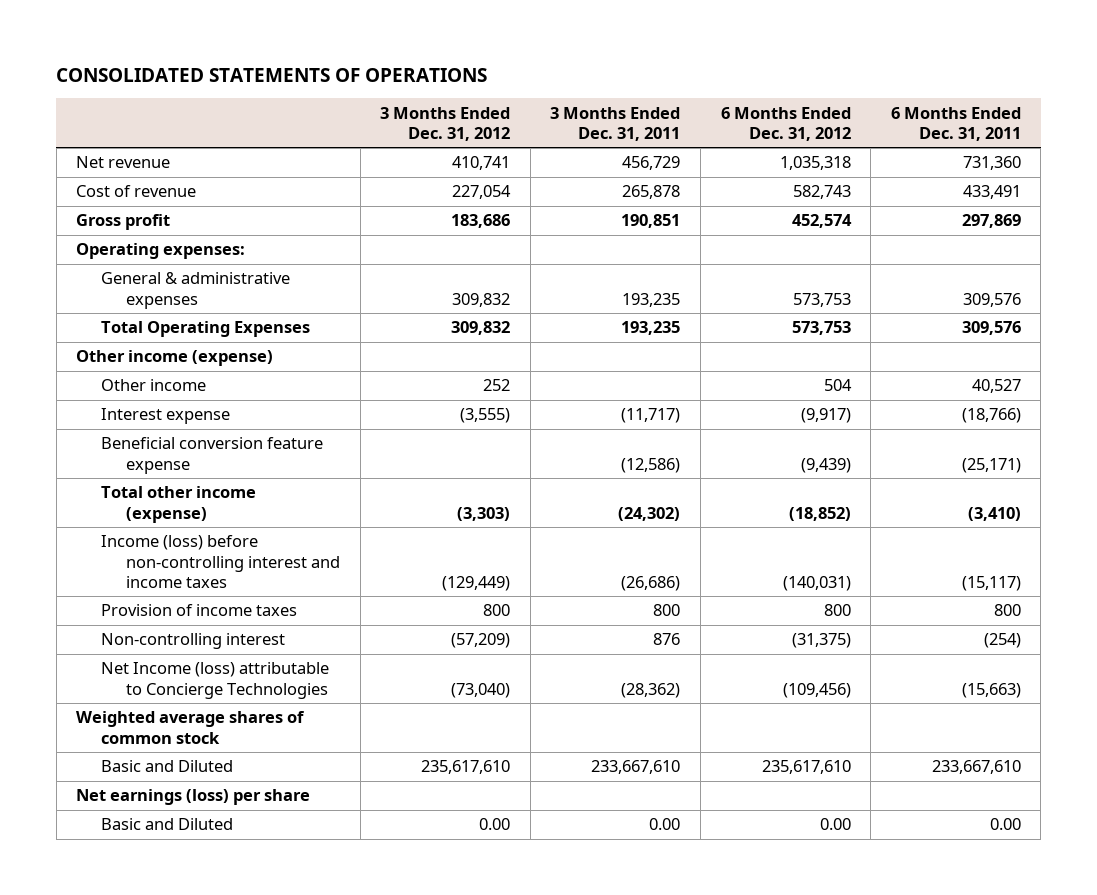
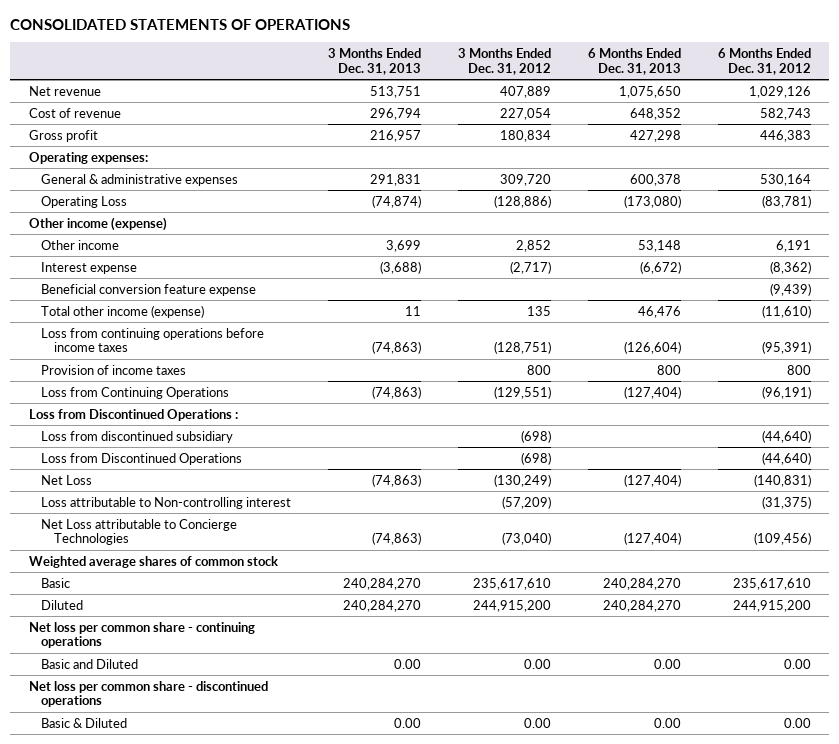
- | 3 Months Ended Dec. 31, 2012 | 3 Months Ended Dec. 31, 2011 | 6 Months Ended Dec. 31, 2012 | 6 Months Ended Dec. 31, 2011
+ | 3 Months Ended Dec. 31, 2013 | 3 Months Ended Dec. 31, 2012 | 6 Months Ended Dec. 31, 2013 | 6 Months Ended Dec. 31, 2012
- Net revenue | 410,741 | 456,729 | 1,035,318 | 731,360
+ Net revenue | 513,751 | 407,889 | 1,075,650 | 1,029,126
- Gross profit | 183,686 | 190,851 | 452,574 | 297,869
+ Gross profit | 216,957 | 180,834 | 427,298 | 446,383
- General & administrative expenses | 309,832 | 193,235 | 573,753 | 309,576
- Total Operating Expenses | 309,832 | 193,235 | 573,753 | 309,576
+ General & administrative expenses | 291,831 | 309,720 | 600,378 | 530,164
+ Operating Loss | (74,874) | (128,886) | (173,080) | (83,781)
- Other income | 252 | | 504 | 40,527
- Interest expense | (3,555) | (11,717) | (9,917) | (18,766)
+ Other income | 3,699 | 2,852 | 53,148 | 6,191
+ Interest expense | (3,688) | (2,717) | (6,672) | (8,362)
- Total other income (expense) | (3,303) | (24,302) | (18,852) | (3,410)
- Income (loss) before non-controlling interest and income taxes | (129,449) | (26,686) | (140,031) | (15,117)
+ Total other income (expense) | 11 | 135 | 46,476 | (11,610)
+ Loss from continuing operations before income taxes | (74,863) | (128,751) | (126,604) | (95,391)
- Non-controlling interest | (57,209) | 876 | (31,375) | (254)
- Net Income (loss) attributable to Concierge Technologies | (73,040) | (28,362) | (109,456) | (15,663)
+ Loss from Continuing Operations | (74,863) | (129,551) | (127,404) | (96,191)
+ Loss from Discontinued Operations :
+ Loss from discontinued subsidiary | | (698) | | (44,640)
+ Loss from Discontinued Operations | | (698) | | (44,640)
+ Net Loss | (74,863) | (130,249) | (127,404) | (140,831)
+ Loss attributable to Non-controlling interest | | (57,209) | | (31,375)
+ Net Loss attributable to Concierge Technologies | (74,863) | (73,040) | (127,404) | (109,456)
- Basic and Diluted | 235,617,610 | 233,667,610 | 235,617,610 | 233,667,610
- Net earnings (loss) per share
+ Basic | 240,284,270 | 235,617,610 | 240,284,270 | 235,617,610
+ Diluted | 240,284,270 | 244,915,200 | 240,284,270 | 244,915,200
+ Net loss per common share - continuing operations
+ Net loss per common share - discontinued operations
+ Basic & Diluted | 0.00 | 0.00 | 0.00 | 0.00

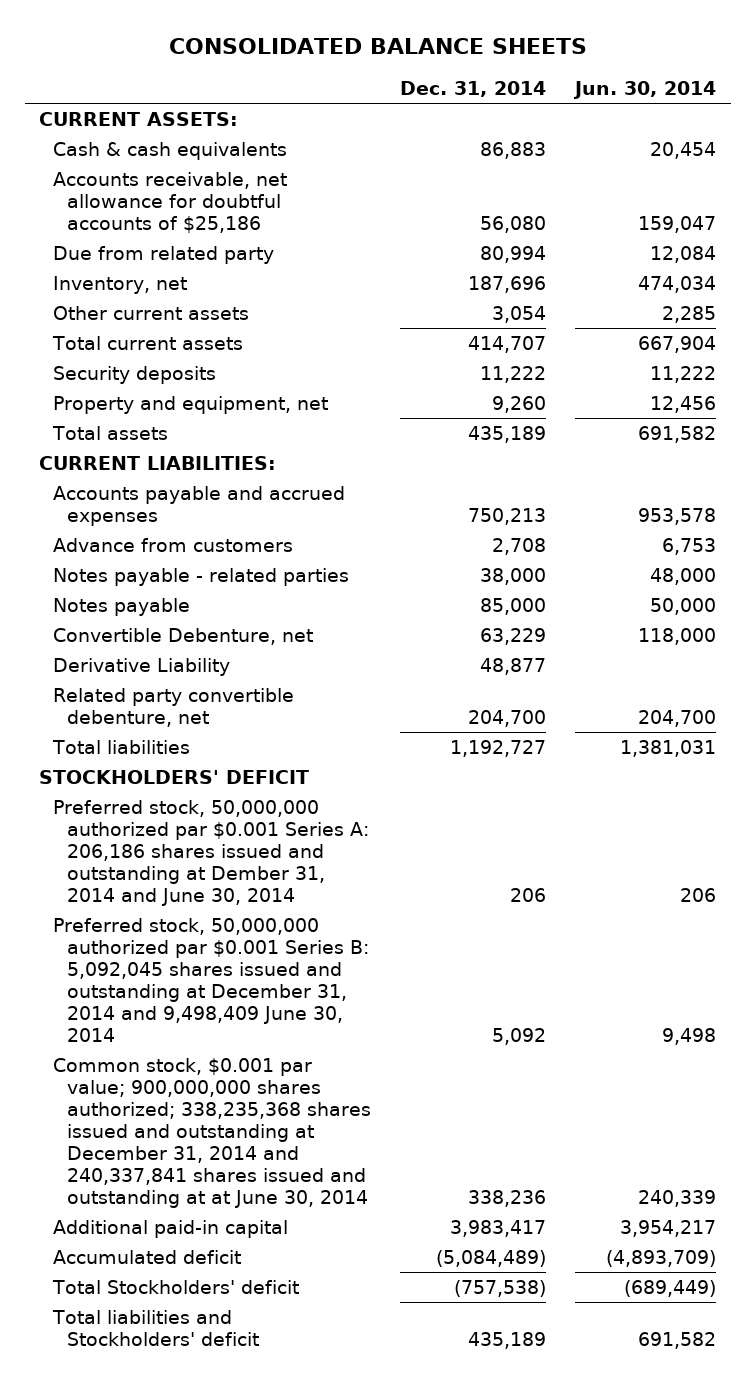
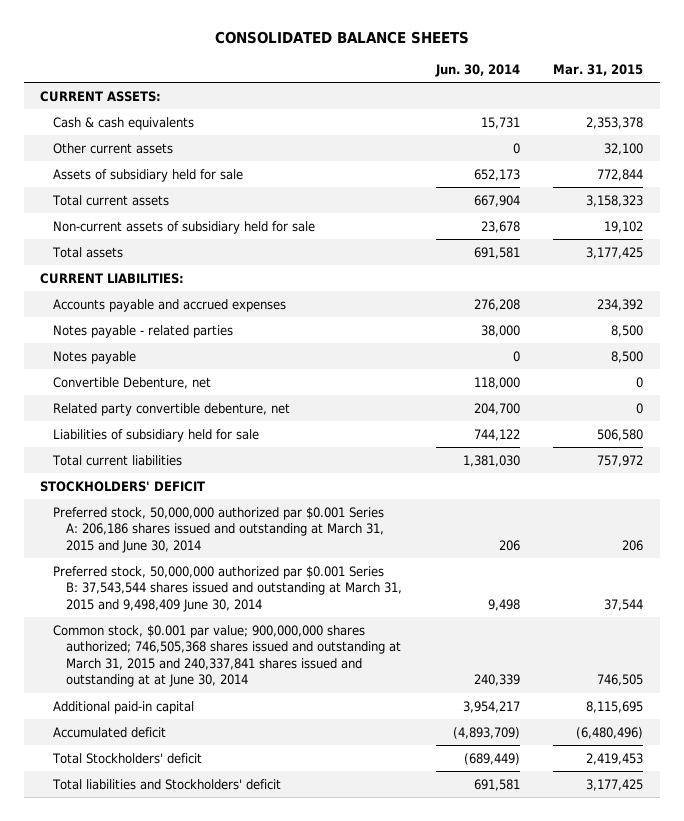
- | Dec. 31, 2014 | Jun. 30, 2014
+ | Jun. 30, 2014 | Mar. 31, 2015
- Cash & cash equivalents | 86,883 | 20,454
- Accounts receivable, net allowance for doubtful accounts of $25,186 | 56,080 | 159,047
- Due from related party | 80,994 | 12,084
- Inventory, net | 187,696 | 474,034
- Other current assets | 3,054 | 2,285
+ Cash & cash equivalents | 15,731 | 2,353,378
+ Other current assets | 0 | 32,100
+ Assets of subsidiary held for sale | 652,173 | 772,844
- Security deposits | 11,222 | 11,222
- Property and equipment, net | 9,260 | 12,456
- Total assets | 435,189 | 691,582
+ Non-current assets of subsidiary held for sale | 23,678 | 19,102
+ Total assets | 691,581 | 3,177,425
- Accounts payable and accrued expenses | 750,213 | 953,578
- Advance from customers | 2,708 | 6,753
- Notes payable - related parties | 38,000 | 48,000
- Notes payable | 85,000 | 50,000
+ Accounts payable and accrued expenses | 276,208 | 234,392
+ Notes payable - related parties | 38,000 | 8,500
+ Notes payable | 0 | 8,500
- Derivative Liability | 48,877 |
- Total liabilities | 1,192,727 | 1,381,031
+ Liabilities of subsidiary held for sale | 744,122 | 506,580
+ Total current liabilities | 1,381,030 | 757,972
- Preferred stock, 50,000,000 authorized par $0.001 Series A: 206,186 shares issued and outstanding at Dember 31, 2014 and June 30, 2014 | 206 | 206
- Preferred stock, 50,000,000 authorized par $0.001 Series B: 5,092,045 shares issued and outstanding at December 31, 2014 and 9,498,409 June 30, 2014 | 5,092 | 9,498
- Common stock, $0.001 par value; 900,000,000 shares authorized; 338,235,368 shares issued and outstanding at December 31, 2014 and 240,337,841 shares issued and outstanding at at June 30, 2014 | 338,236 | 240,339
+ Preferred stock, 50,000,000 authorized par $0.001 Series A: 206,186 shares issued and outstanding at March 31, 2015 and June 30, 2014 | 206 | 206
+ Preferred stock, 50,000,000 authorized par $0.001 Series B: 37,543,544 shares issued and outstanding at March 31, 2015 and 9,498,409 June 30, 2014 | 9,498 | 37,544
+ Common stock, $0.001 par value; 900,000,000 shares authorized; 746,505,368 shares issued and outstanding at March 31, 2015 and 240,337,841 shares issued and outstanding at at June 30, 2014 | 240,339 | 746,505
- Total liabilities and Stockholders' deficit | 435,189 | 691,582
+ Total liabilities and Stockholders' deficit | 691,581 | 3,177,425

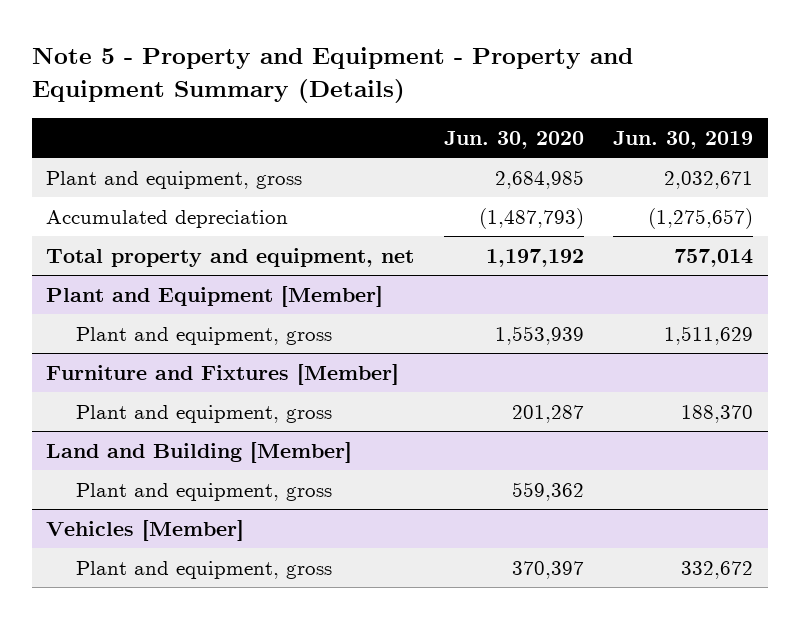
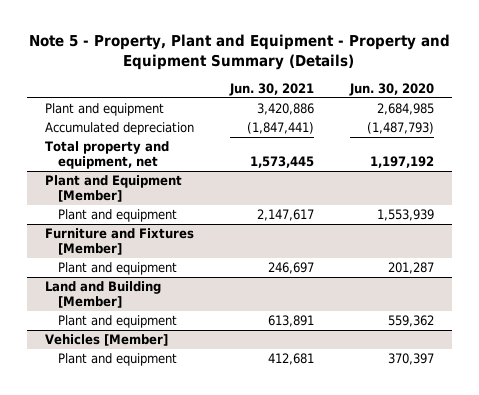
- Note 5 - Property and Equipment - Property and Equipment Summary (Details)
+ Note 5 - Property, Plant and Equipment - Property and Equipment Summary (Details)
- | Jun. 30, 2020 | Jun. 30, 2019
+ | Jun. 30, 2021 | Jun. 30, 2020
- Plant and equipment, gross | 2,684,985 | 2,032,671
+ Plant and equipment | 3,420,886 | 2,684,985
@ Plant and Equipment [Member]
- Plant and equipment, gross | 1,553,939 | 1,511,629
+ Plant and equipment | 2,147,617 | 1,553,939
@ Furniture and Fixtures [Member]
- Plant and equipment, gross | 201,287 | 188,370
+ Plant and equipment | 246,697 | 201,287
@ Land and Building [Member]
- Plant and equipment, gross | 559,362 |
+ Plant and equipment | 613,891 | 559,362
@ Vehicles [Member]
- Plant and equipment, gross | 370,397 | 332,672
+ Plant and equipment | 412,681 | 370,397

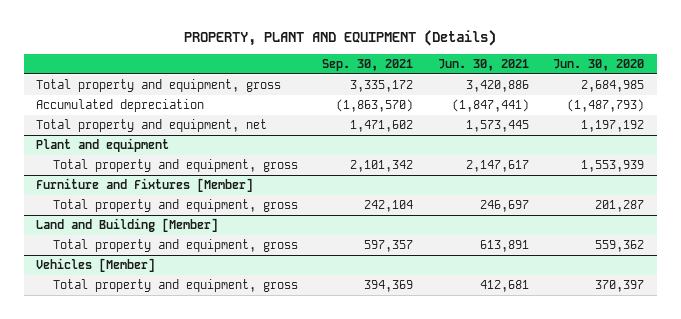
- Note 5 - Property, Plant and Equipment - Property and Equipment Summary (Details)
+ PROPERTY, PLANT AND EQUIPMENT (Details)
- | Jun. 30, 2021 | Jun. 30, 2020
+ | Sep. 30, 2021 | Jun. 30, 2021 | Jun. 30, 2020
- Plant and equipment | 3,420,886 | 2,684,985
+ Total property and equipment, gross | 3,335,172 | 3,420,886 | 2,684,985
- Plant and Equipment [Member]
- Plant and equipment | 2,147,617 | 1,553,939
+ Plant and equipment
+ Total property and equipment, gross | 2,101,342 | 2,147,617 | 1,553,939
@ Furniture and Fixtures [Member]
- Plant and equipment | 246,697 | 201,287
+ Total property and equipment, gross | 242,104 | 246,697 | 201,287
@ Land and Building [Member]
- Plant and equipment | 613,891 | 559,362
+ Total property and equipment, gross | 597,357 | 613,891 | 559,362
@ Vehicles [Member]
- Plant and equipment | 412,681 | 370,397
+ Total property and equipment, gross | 394,369 | 412,681 | 370,397

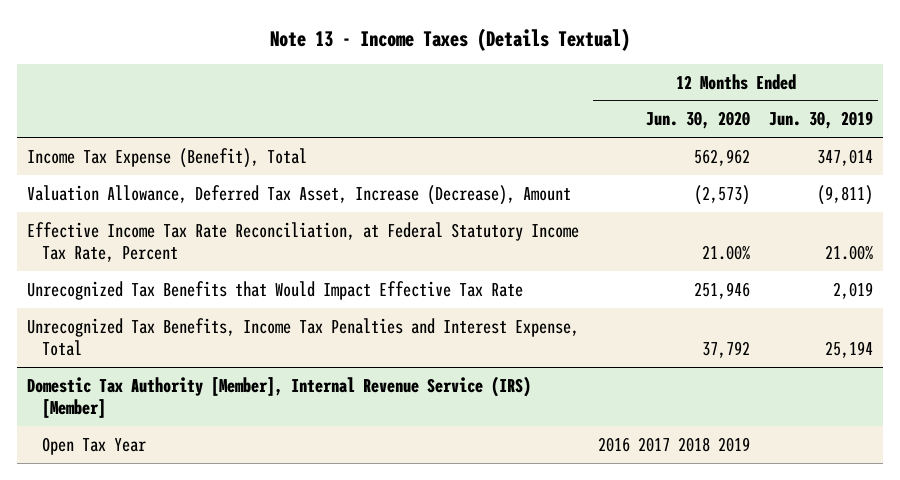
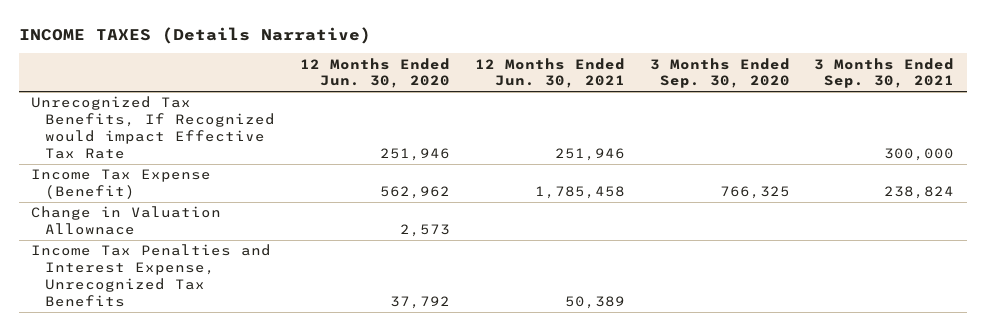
- Note 13 - Income Taxes (Details Textual)
+ INCOME TAXES (Details Narrative)
- | 12 Months Ended Jun. 30, 2020 | 12 Months Ended Jun. 30, 2019
+ | 12 Months Ended Jun. 30, 2020 | 12 Months Ended Jun. 30, 2021 | 3 Months Ended Sep. 30, 2020 | 3 Months Ended Sep. 30, 2021
- Income Tax Expense (Benefit), Total | 562,962 | 347,014
- Valuation Allowance, Deferred Tax Asset, Increase (Decrease), Amount | (2,573) | (9,811)
- Effective Income Tax Rate Reconciliation, at Federal Statutory Income Tax Rate, Percent | 21.00% | 21.00%
- Unrecognized Tax Benefits that Would Impact Effective Tax Rate | 251,946 | 2,019
- Unrecognized Tax Benefits, Income Tax Penalties and Interest Expense, Total | 37,792 | 25,194
- Domestic Tax Authority [Member], Internal Revenue Service (IRS) [Member]
- Open Tax Year | 2016 2017 2018 2019 |
+ Unrecognized Tax Benefits, If Recognized would impact Effective Tax Rate | 251,946 | 251,946 | | 300,000
+ Income Tax Expense (Benefit) | 562,962 | 1,785,458 | 766,325 | 238,824
+ Change in Valuation Allownace | 2,573 | | |
+ Income Tax Penalties and Interest Expense, Unrecognized Tax Benefits | 37,792 | 50,389 | |

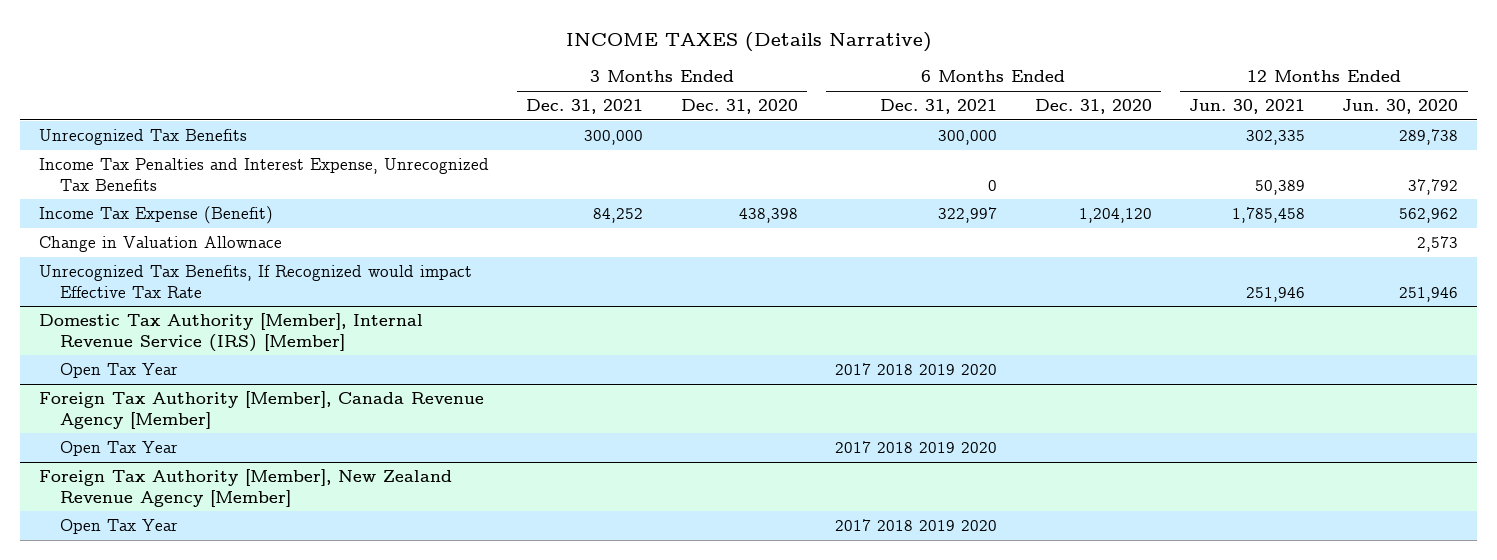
- | 12 Months Ended Jun. 30, 2020 | 12 Months Ended Jun. 30, 2021 | 3 Months Ended Sep. 30, 2020 | 3 Months Ended Sep. 30, 2021
+ | 3 Months Ended Dec. 31, 2021 | 3 Months Ended Dec. 31, 2020 | 6 Months Ended Dec. 31, 2021 | 6 Months Ended Dec. 31, 2020 | 12 Months Ended Jun. 30, 2021 | 12 Months Ended Jun. 30, 2020
+ Unrecognized Tax Benefits | 300,000 | | 300,000 | | 302,335 | 289,738
moved up: Income Tax Penalties and Interest Expense, Unrecognized Tax Benefits | | | 0 | | 50,389 | 37,792
moved down: Unrecognized Tax Benefits, If Recognized would impact Effective Tax Rate | | | | | 251,946 | 251,946
+ Domestic Tax Authority [Member], Internal Revenue Service (IRS) [Member]
+ Open Tax Year | | | 2017 2018 2019 2020 | | |
+ Foreign Tax Authority [Member], Canada Revenue Agency [Member]
+ Open Tax Year | | | 2017 2018 2019 2020 | | |
+ Foreign Tax Authority [Member], New Zealand Revenue Agency [Member]
+ Open Tax Year | | | 2017 2018 2019 2020 | | |

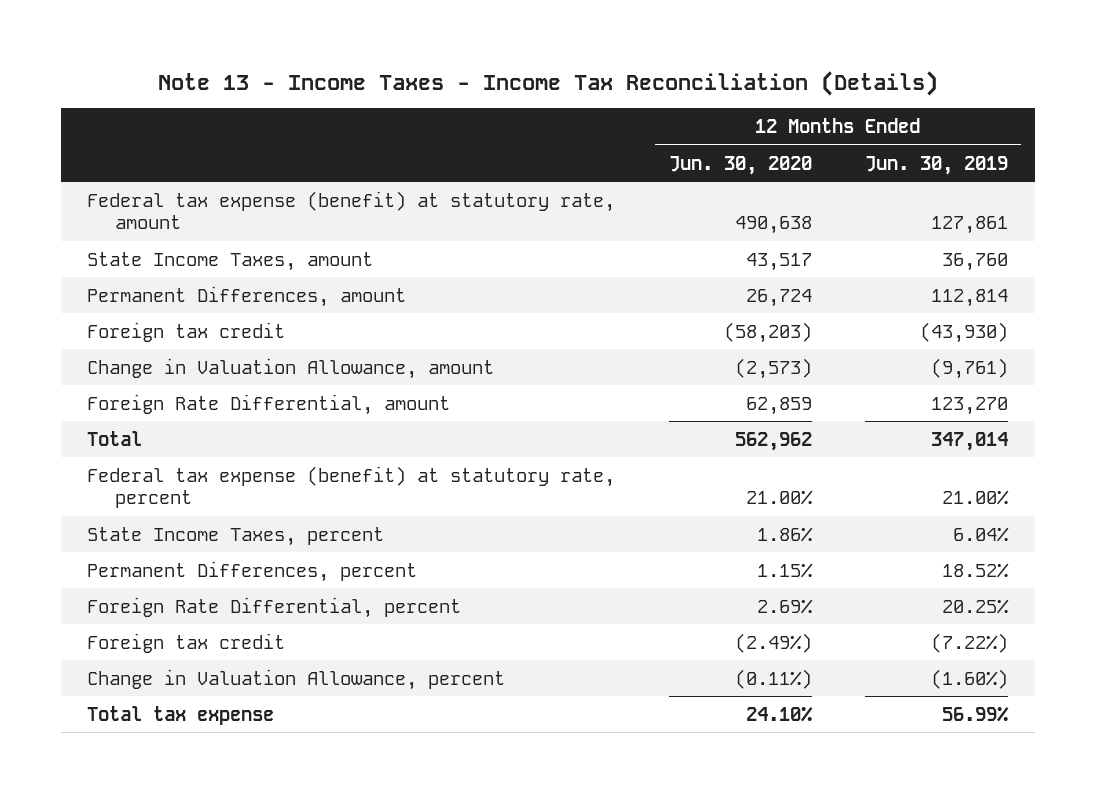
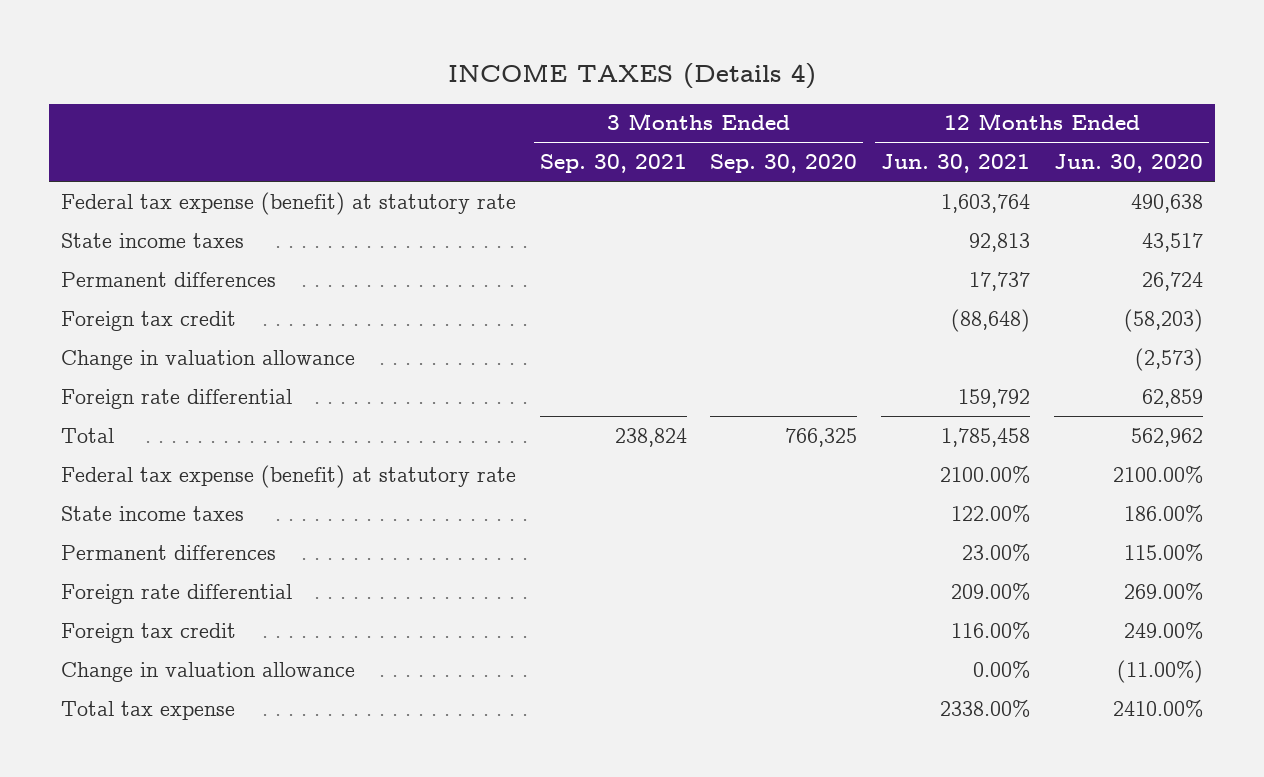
- Note 13 - Income Taxes - Income Tax Reconciliation (Details)
+ INCOME TAXES (Details 4)
- | 12 Months Ended Jun. 30, 2020 | 12 Months Ended Jun. 30, 2019
+ | 3 Months Ended Sep. 30, 2021 | 3 Months Ended Sep. 30, 2020 | 12 Months Ended Jun. 30, 2021 | 12 Months Ended Jun. 30, 2020
- Federal tax expense (benefit) at statutory rate, amount | 490,638 | 127,861
- State Income Taxes, amount | 43,517 | 36,760
- Permanent Differences, amount | 26,724 | 112,814
+ Federal tax expense (benefit) at statutory rate | | | 1,603,764 | 490,638
+ State income taxes | | | 92,813 | 43,517
+ Permanent differences | | | 17,737 | 26,724
- Change in Valuation Allowance, amount | (2,573) | (9,761)
- Foreign Rate Differential, amount | 62,859 | 123,270
+ Change in valuation allowance | | | | (2,573)
+ Foreign rate differential | | | 159,792 | 62,859
- Federal tax expense (benefit) at statutory rate, percent | 21.00% | 21.00%
- State Income Taxes, percent | 1.86% | 6.04%
- Permanent Differences, percent | 1.15% | 18.52%
- Foreign Rate Differential, percent | 2.69% | 20.25%
- Foreign tax credit | (2.49%) | (7.22%)
- Change in Valuation Allowance, percent | (0.11%) | (1.60%)
- Total tax expense | 24.10% | 56.99%
+ Federal tax expense (benefit) at statutory rate | | | 2100.00% | 2100.00%
+ State income taxes | | | 122.00% | 186.00%
+ Permanent differences | | | 23.00% | 115.00%
+ Foreign rate differential | | | 209.00% | 269.00%
+ Foreign tax credit | | | 116.00% | 249.00%
+ Change in valuation allowance | | | 0.00% | (11.00%)
+ Total tax expense | | | 2338.00% | 2410.00%

